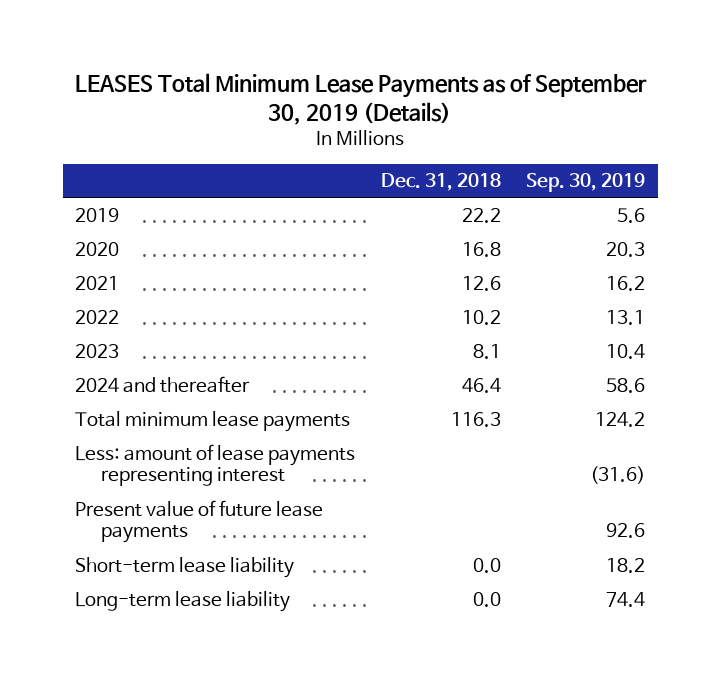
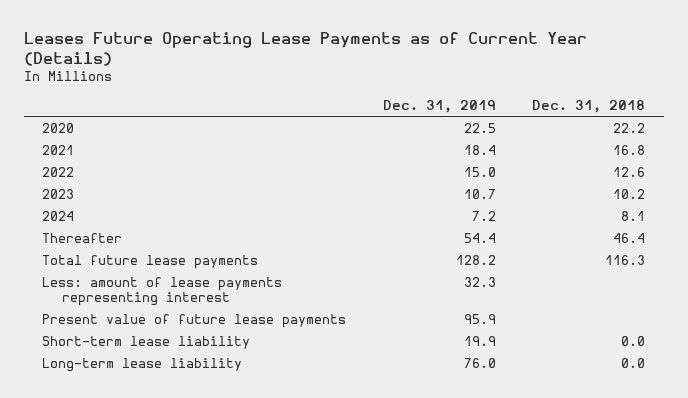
- LEASES Total Minimum Lease Payments as of September 30, 2019 (Details)
+ Leases Future Operating Lease Payments as of Current Year (Details)
- | Dec. 31, 2018 | Sep. 30, 2019
+ | Dec. 31, 2019 | Dec. 31, 2018
- 2019 | 22.2 | 5.6
- 2020 | 16.8 | 20.3
- 2021 | 12.6 | 16.2
- 2022 | 10.2 | 13.1
- 2023 | 8.1 | 10.4
- 2024 and thereafter | 46.4 | 58.6
- Total minimum lease payments | 116.3 | 124.2
+ 2020 | 22.5 | 22.2
+ 2021 | 18.4 | 16.8
+ 2022 | 15.0 | 12.6
+ 2023 | 10.7 | 10.2
+ 2024 | 7.2 | 8.1
+ Thereafter | 54.4 | 46.4
+ Total future lease payments | 128.2 | 116.3

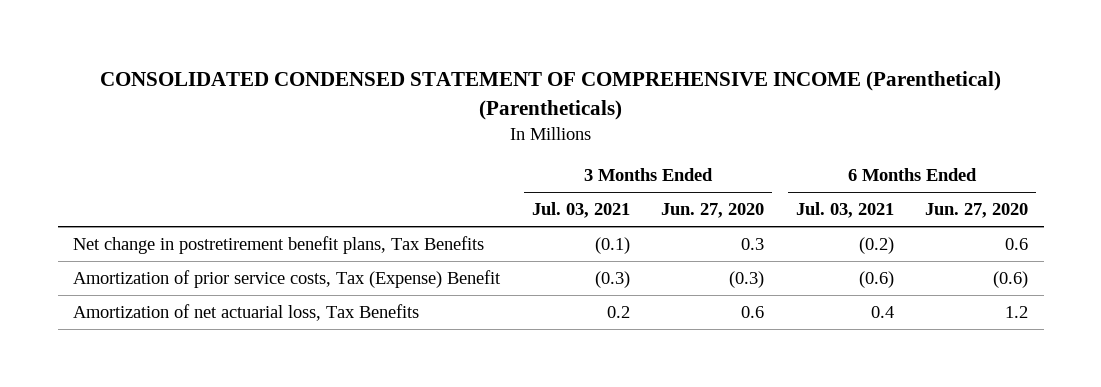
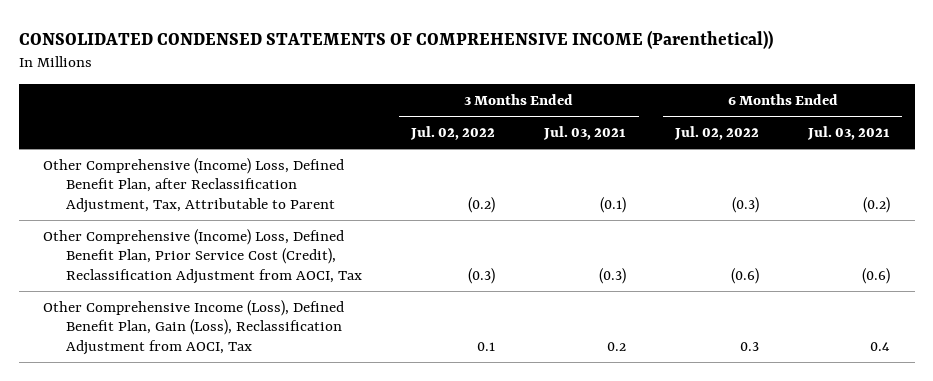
- CONSOLIDATED CONDENSED STATEMENT OF COMPREHENSIVE INCOME (Parenthetical) (Parentheticals)
+ CONSOLIDATED CONDENSED STATEMENTS OF COMPREHENSIVE INCOME (Parenthetical))
- | 3 Months Ended Jul. 03, 2021 | 3 Months Ended Jun. 27, 2020 | 6 Months Ended Jul. 03, 2021 | 6 Months Ended Jun. 27, 2020
+ | 3 Months Ended Jul. 02, 2022 | 3 Months Ended Jul. 03, 2021 | 6 Months Ended Jul. 02, 2022 | 6 Months Ended Jul. 03, 2021
- Net change in postretirement benefit plans, Tax Benefits | (0.1) | 0.3 | (0.2) | 0.6
- Amortization of prior service costs, Tax (Expense) Benefit | (0.3) | (0.3) | (0.6) | (0.6)
- Amortization of net actuarial loss, Tax Benefits | 0.2 | 0.6 | 0.4 | 1.2
+ Other Comprehensive (Income) Loss, Defined Benefit Plan, after Reclassification Adjustment, Tax, Attributable to Parent | (0.2) | (0.1) | (0.3) | (0.2)
+ Other Comprehensive (Income) Loss, Defined Benefit Plan, Prior Service Cost (Credit), Reclassification Adjustment from AOCI, Tax | (0.3) | (0.3) | (0.6) | (0.6)
+ Other Comprehensive Income (Loss), Defined Benefit Plan, Gain (Loss), Reclassification Adjustment from AOCI, Tax | 0.1 | 0.2 | 0.3 | 0.4

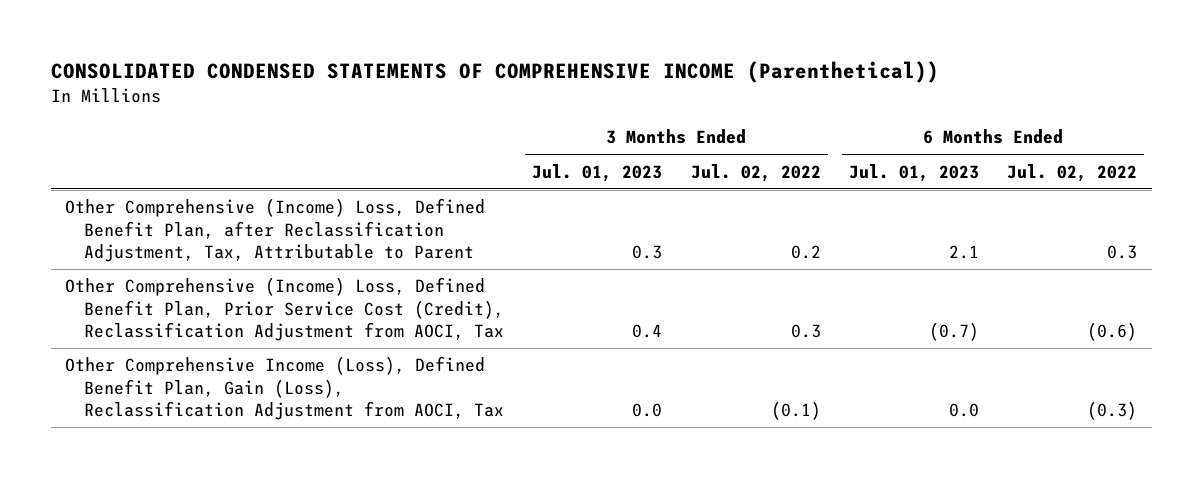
- | 3 Months Ended Jul. 02, 2022 | 3 Months Ended Jul. 03, 2021 | 6 Months Ended Jul. 02, 2022 | 6 Months Ended Jul. 03, 2021
+ | 3 Months Ended Jul. 01, 2023 | 3 Months Ended Jul. 02, 2022 | 6 Months Ended Jul. 01, 2023 | 6 Months Ended Jul. 02, 2022
- Other Comprehensive (Income) Loss, Defined Benefit Plan, after Reclassification Adjustment, Tax, Attributable to Parent | (0.2) | (0.1) | (0.3) | (0.2)
- Other Comprehensive (Income) Loss, Defined Benefit Plan, Prior Service Cost (Credit), Reclassification Adjustment from AOCI, Tax | (0.3) | (0.3) | (0.6) | (0.6)
- Other Comprehensive Income (Loss), Defined Benefit Plan, Gain (Loss), Reclassification Adjustment from AOCI, Tax | 0.1 | 0.2 | 0.3 | 0.4
+ Other Comprehensive (Income) Loss, Defined Benefit Plan, after Reclassification Adjustment, Tax, Attributable to Parent | 0.3 | 0.2 | 2.1 | 0.3
+ Other Comprehensive (Income) Loss, Defined Benefit Plan, Prior Service Cost (Credit), Reclassification Adjustment from AOCI, Tax | 0.4 | 0.3 | (0.7) | (0.6)
+ Other Comprehensive Income (Loss), Defined Benefit Plan, Gain (Loss), Reclassification Adjustment from AOCI, Tax | 0.0 | (0.1) | 0.0 | (0.3)

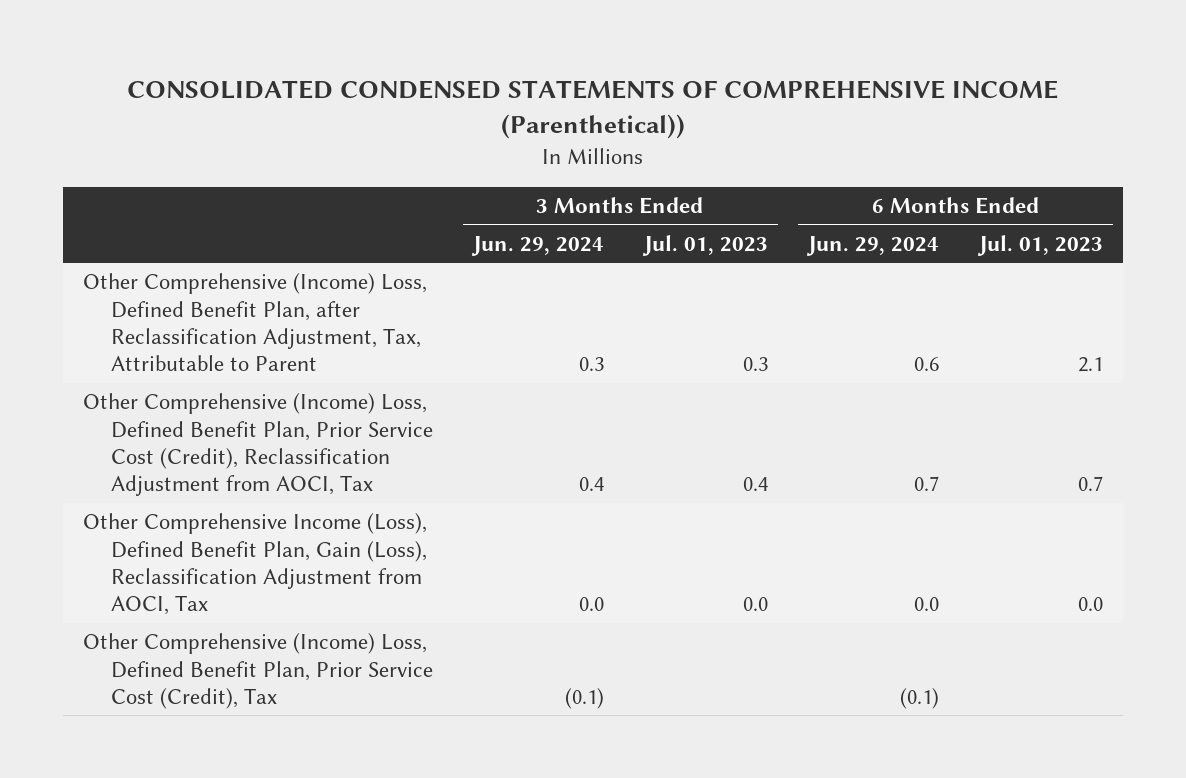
- | 3 Months Ended Jul. 01, 2023 | 3 Months Ended Jul. 02, 2022 | 6 Months Ended Jul. 01, 2023 | 6 Months Ended Jul. 02, 2022
+ | 3 Months Ended Jun. 29, 2024 | 3 Months Ended Jul. 01, 2023 | 6 Months Ended Jun. 29, 2024 | 6 Months Ended Jul. 01, 2023
- Other Comprehensive (Income) Loss, Defined Benefit Plan, Prior Service Cost (Credit), Reclassification Adjustment from AOCI, Tax | 0.4 | 0.3 | (0.7) | (0.6)
+ Other Comprehensive (Income) Loss, Defined Benefit Plan, Prior Service Cost (Credit), Reclassification Adjustment from AOCI, Tax | 0.4 | 0.4 | 0.7 | 0.7
+ Other Comprehensive (Income) Loss, Defined Benefit Plan, Prior Service Cost (Credit), Tax | (0.1) | | (0.1) |

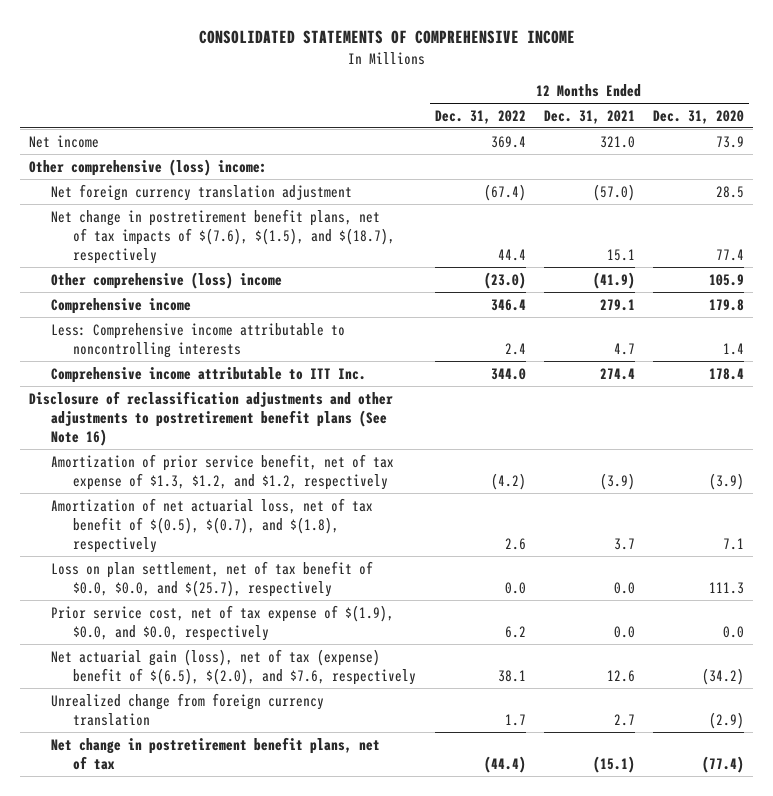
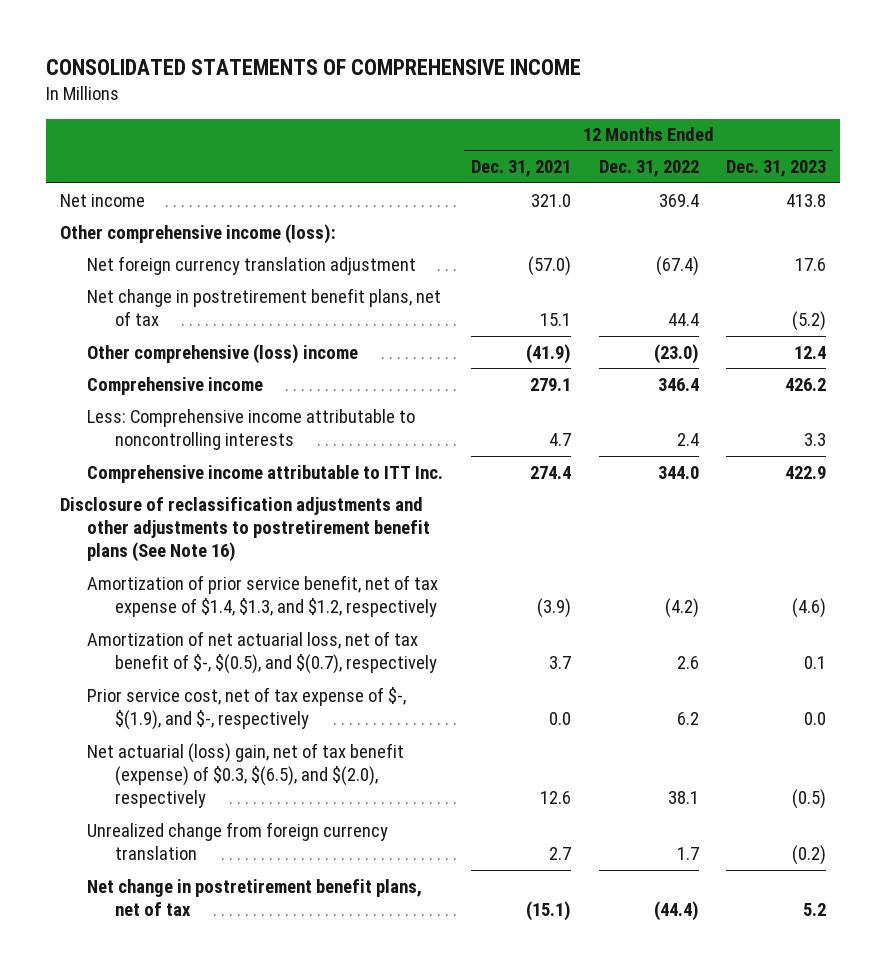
- | 12 Months Ended Dec. 31, 2022 | 12 Months Ended Dec. 31, 2021 | 12 Months Ended Dec. 31, 2020
+ | 12 Months Ended Dec. 31, 2021 | 12 Months Ended Dec. 31, 2022 | 12 Months Ended Dec. 31, 2023
- Other comprehensive (loss) income:
+ Other comprehensive income (loss):
- Net change in postretirement benefit plans, net of tax impacts of $(7.6), $(1.5), and $(18.7), respectively | 44.4 | 15.1 | 77.4
+ Net change in postretirement benefit plans, net of tax | 15.1 | 44.4 | (5.2)
- Amortization of prior service benefit, net of tax expense of $1.3, $1.2, and $1.2, respectively | (4.2) | (3.9) | (3.9)
- Amortization of net actuarial loss, net of tax benefit of $(0.5), $(0.7), and $(1.8), respectively | 2.6 | 3.7 | 7.1
- Loss on plan settlement, net of tax benefit of $0.0, $0.0, and $(25.7), respectively | 0.0 | 0.0 | 111.3
- Prior service cost, net of tax expense of $(1.9), $0.0, and $0.0, respectively | 6.2 | 0.0 | 0.0
- Net actuarial gain (loss), net of tax (expense) benefit of $(6.5), $(2.0), and $7.6, respectively | 38.1 | 12.6 | (34.2)
+ Amortization of prior service benefit, net of tax expense of $1.4, $1.3, and $1.2, respectively | (3.9) | (4.2) | (4.6)
+ Amortization of net actuarial loss, net of tax benefit of $-, $(0.5), and $(0.7), respectively | 3.7 | 2.6 | 0.1
+ Prior service cost, net of tax expense of $-, $(1.9), and $-, respectively | 0.0 | 6.2 | 0.0
+ Net actuarial (loss) gain, net of tax benefit (expense) of $0.3, $(6.5), and $(2.0), respectively | 12.6 | 38.1 | (0.5)

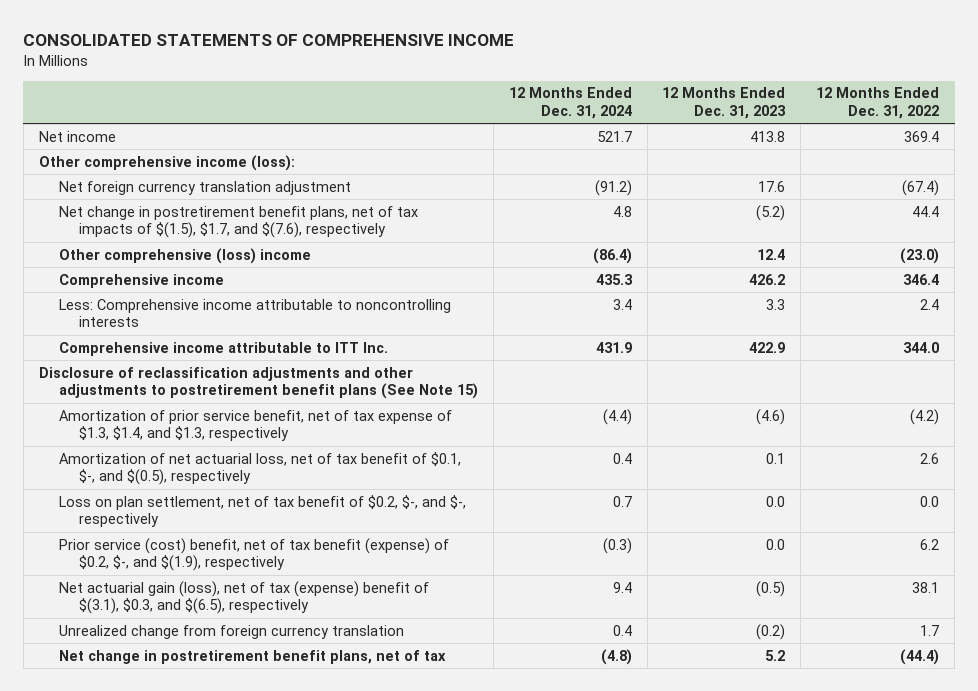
- | 12 Months Ended Dec. 31, 2021 | 12 Months Ended Dec. 31, 2022 | 12 Months Ended Dec. 31, 2023
+ | 12 Months Ended Dec. 31, 2024 | 12 Months Ended Dec. 31, 2023 | 12 Months Ended Dec. 31, 2022
- Net change in postretirement benefit plans, net of tax | 15.1 | 44.4 | (5.2)
+ Net change in postretirement benefit plans, net of tax impacts of $(1.5), $1.7, and $(7.6), respectively | 4.8 | (5.2) | 44.4
- Disclosure of reclassification adjustments and other adjustments to postretirement benefit plans (See Note 16)
- Amortization of prior service benefit, net of tax expense of $1.4, $1.3, and $1.2, respectively | (3.9) | (4.2) | (4.6)
- Amortization of net actuarial loss, net of tax benefit of $-, $(0.5), and $(0.7), respectively | 3.7 | 2.6 | 0.1
- Prior service cost, net of tax expense of $-, $(1.9), and $-, respectively | 0.0 | 6.2 | 0.0
- Net actuarial (loss) gain, net of tax benefit (expense) of $0.3, $(6.5), and $(2.0), respectively | 12.6 | 38.1 | (0.5)
+ Disclosure of reclassification adjustments and other adjustments to postretirement benefit plans (See Note 15)
+ Amortization of prior service benefit, net of tax expense of $1.3, $1.4, and $1.3, respectively | (4.4) | (4.6) | (4.2)
+ Amortization of net actuarial loss, net of tax benefit of $0.1, $-, and $(0.5), respectively | 0.4 | 0.1 | 2.6
+ Loss on plan settlement, net of tax benefit of $0.2, $-, and $-, respectively | 0.7 | 0.0 | 0.0
+ Prior service (cost) benefit, net of tax benefit (expense) of $0.2, $-, and $(1.9), respectively | (0.3) | 0.0 | 6.2
+ Net actuarial gain (loss), net of tax (expense) benefit of $(3.1), $0.3, and $(6.5), respectively | 9.4 | (0.5) | 38.1

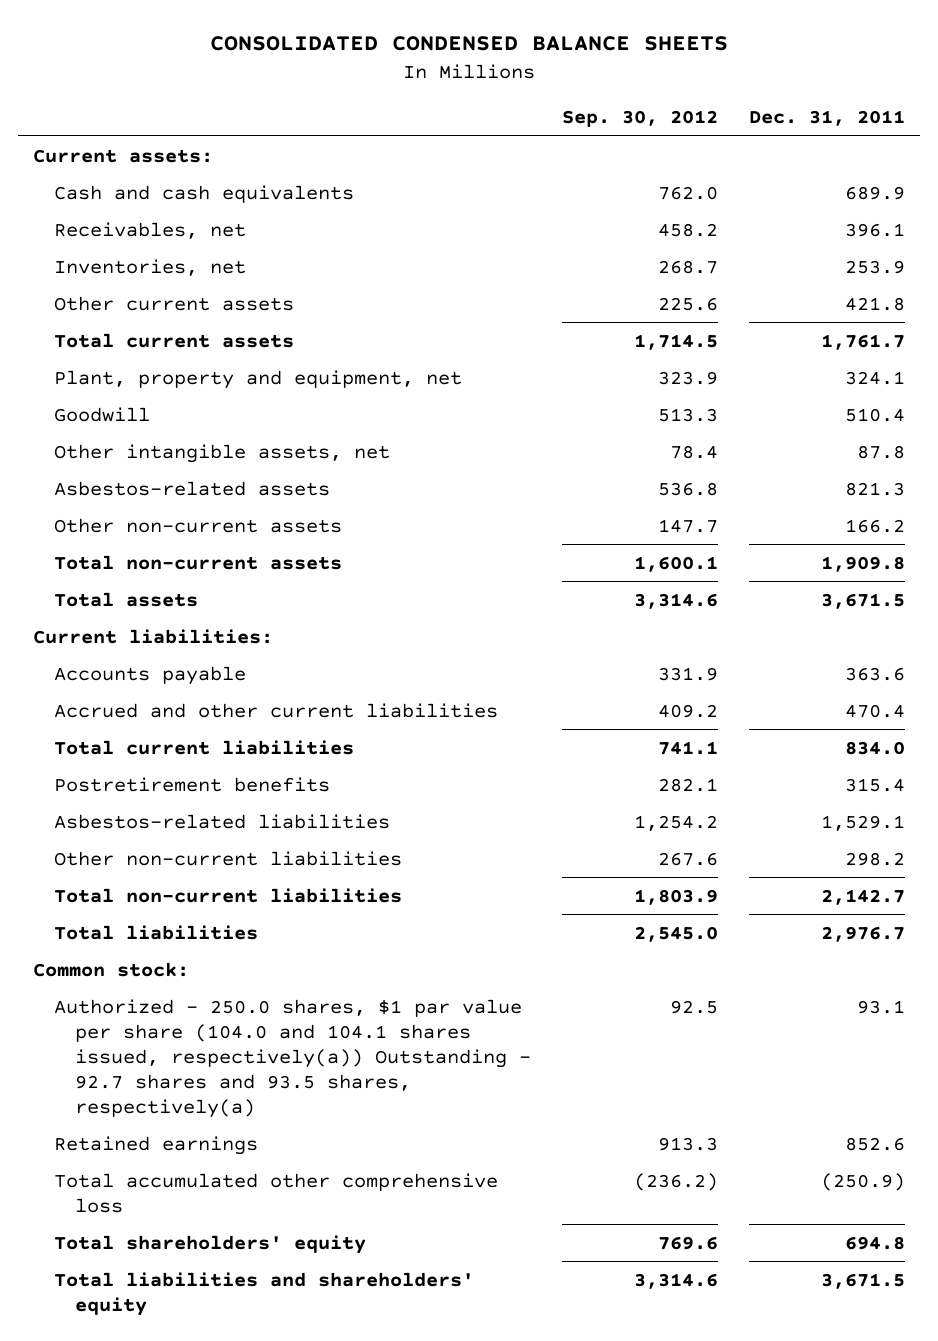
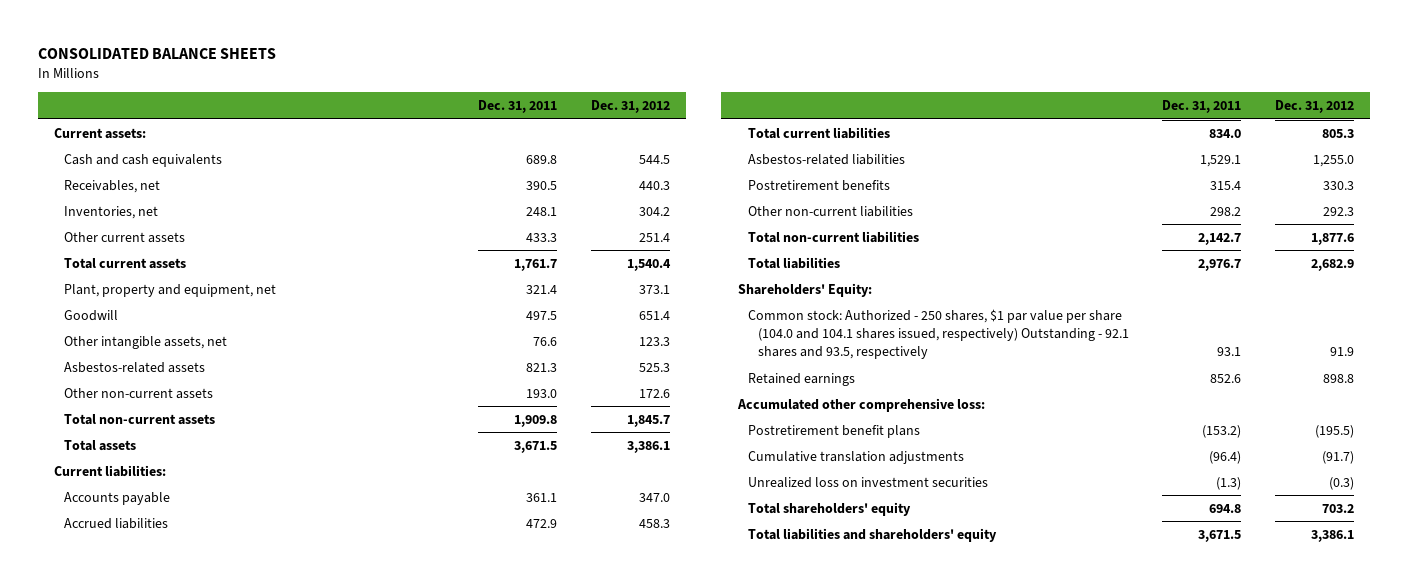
- CONSOLIDATED CONDENSED BALANCE SHEETS
+ CONSOLIDATED BALANCE SHEETS
- | Sep. 30, 2012 | Dec. 31, 2011
+ | Dec. 31, 2011 | Dec. 31, 2012
- Cash and cash equivalents | 762.0 | 689.9
- Receivables, net | 458.2 | 396.1
- Inventories, net | 268.7 | 253.9
- Other current assets | 225.6 | 421.8
+ Cash and cash equivalents | 689.8 | 544.5
+ Receivables, net | 390.5 | 440.3
+ Inventories, net | 248.1 | 304.2
+ Other current assets | 433.3 | 251.4
- Plant, property and equipment, net | 323.9 | 324.1
- Goodwill | 513.3 | 510.4
- Other intangible assets, net | 78.4 | 87.8
+ Plant, property and equipment, net | 321.4 | 373.1
+ Goodwill | 497.5 | 651.4
+ Other intangible assets, net | 76.6 | 123.3
- Other non-current assets | 147.7 | 166.2
+ Other non-current assets | 193.0 | 172.6
- Accounts payable | 331.9 | 363.6
- Accrued and other current liabilities | 409.2 | 470.4
+ Accounts payable | 361.1 | 347.0
+ Accrued liabilities | 472.9 | 458.3
moved down: Postretirement benefits | 315.4 | 330.3
- Common stock:
- Authorized - 250.0 shares, $1 par value per share (104.0 and 104.1 shares issued, respectively(a)) Outstanding - 92.7 shares and 93.5 shares, respectively(a) | 92.5 | 93.1
+ Shareholders' Equity:
+ Common stock: Authorized - 250 shares, $1 par value per share (104.0 and 104.1 shares issued, respectively) Outstanding - 92.1 shares and 93.5, respectively | 93.1 | 91.9
- Total accumulated other comprehensive loss | (236.2) | (250.9)
+ Accumulated other comprehensive loss:
+ Postretirement benefit plans | (153.2) | (195.5)
+ Cumulative translation adjustments | (96.4) | (91.7)
+ Unrealized loss on investment securities | (1.3) | (0.3)

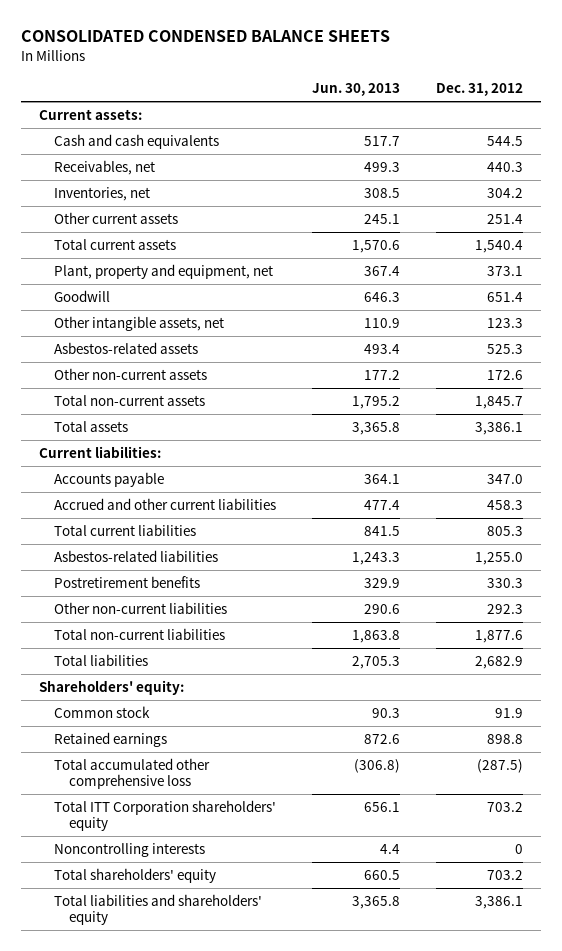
- CONSOLIDATED BALANCE SHEETS
+ CONSOLIDATED CONDENSED BALANCE SHEETS
- | Dec. 31, 2011 | Dec. 31, 2012
+ | Jun. 30, 2013 | Dec. 31, 2012
- Accrued liabilities | 472.9 | 458.3
+ Accrued and other current liabilities | 477.4 | 458.3
- Shareholders' Equity:
- Common stock: Authorized - 250 shares, $1 par value per share (104.0 and 104.1 shares issued, respectively) Outstanding - 92.1 shares and 93.5, respectively | 93.1 | 91.9
+ Shareholders' equity:
+ Common stock | 90.3 | 91.9
- Accumulated other comprehensive loss:
- Postretirement benefit plans | (153.2) | (195.5)
- Cumulative translation adjustments | (96.4) | (91.7)
- Unrealized loss on investment securities | (1.3) | (0.3)
+ Total accumulated other comprehensive loss | (306.8) | (287.5)
+ Total ITT Corporation shareholders' equity | 656.1 | 703.2
+ Noncontrolling interests | 4.4 | 0

